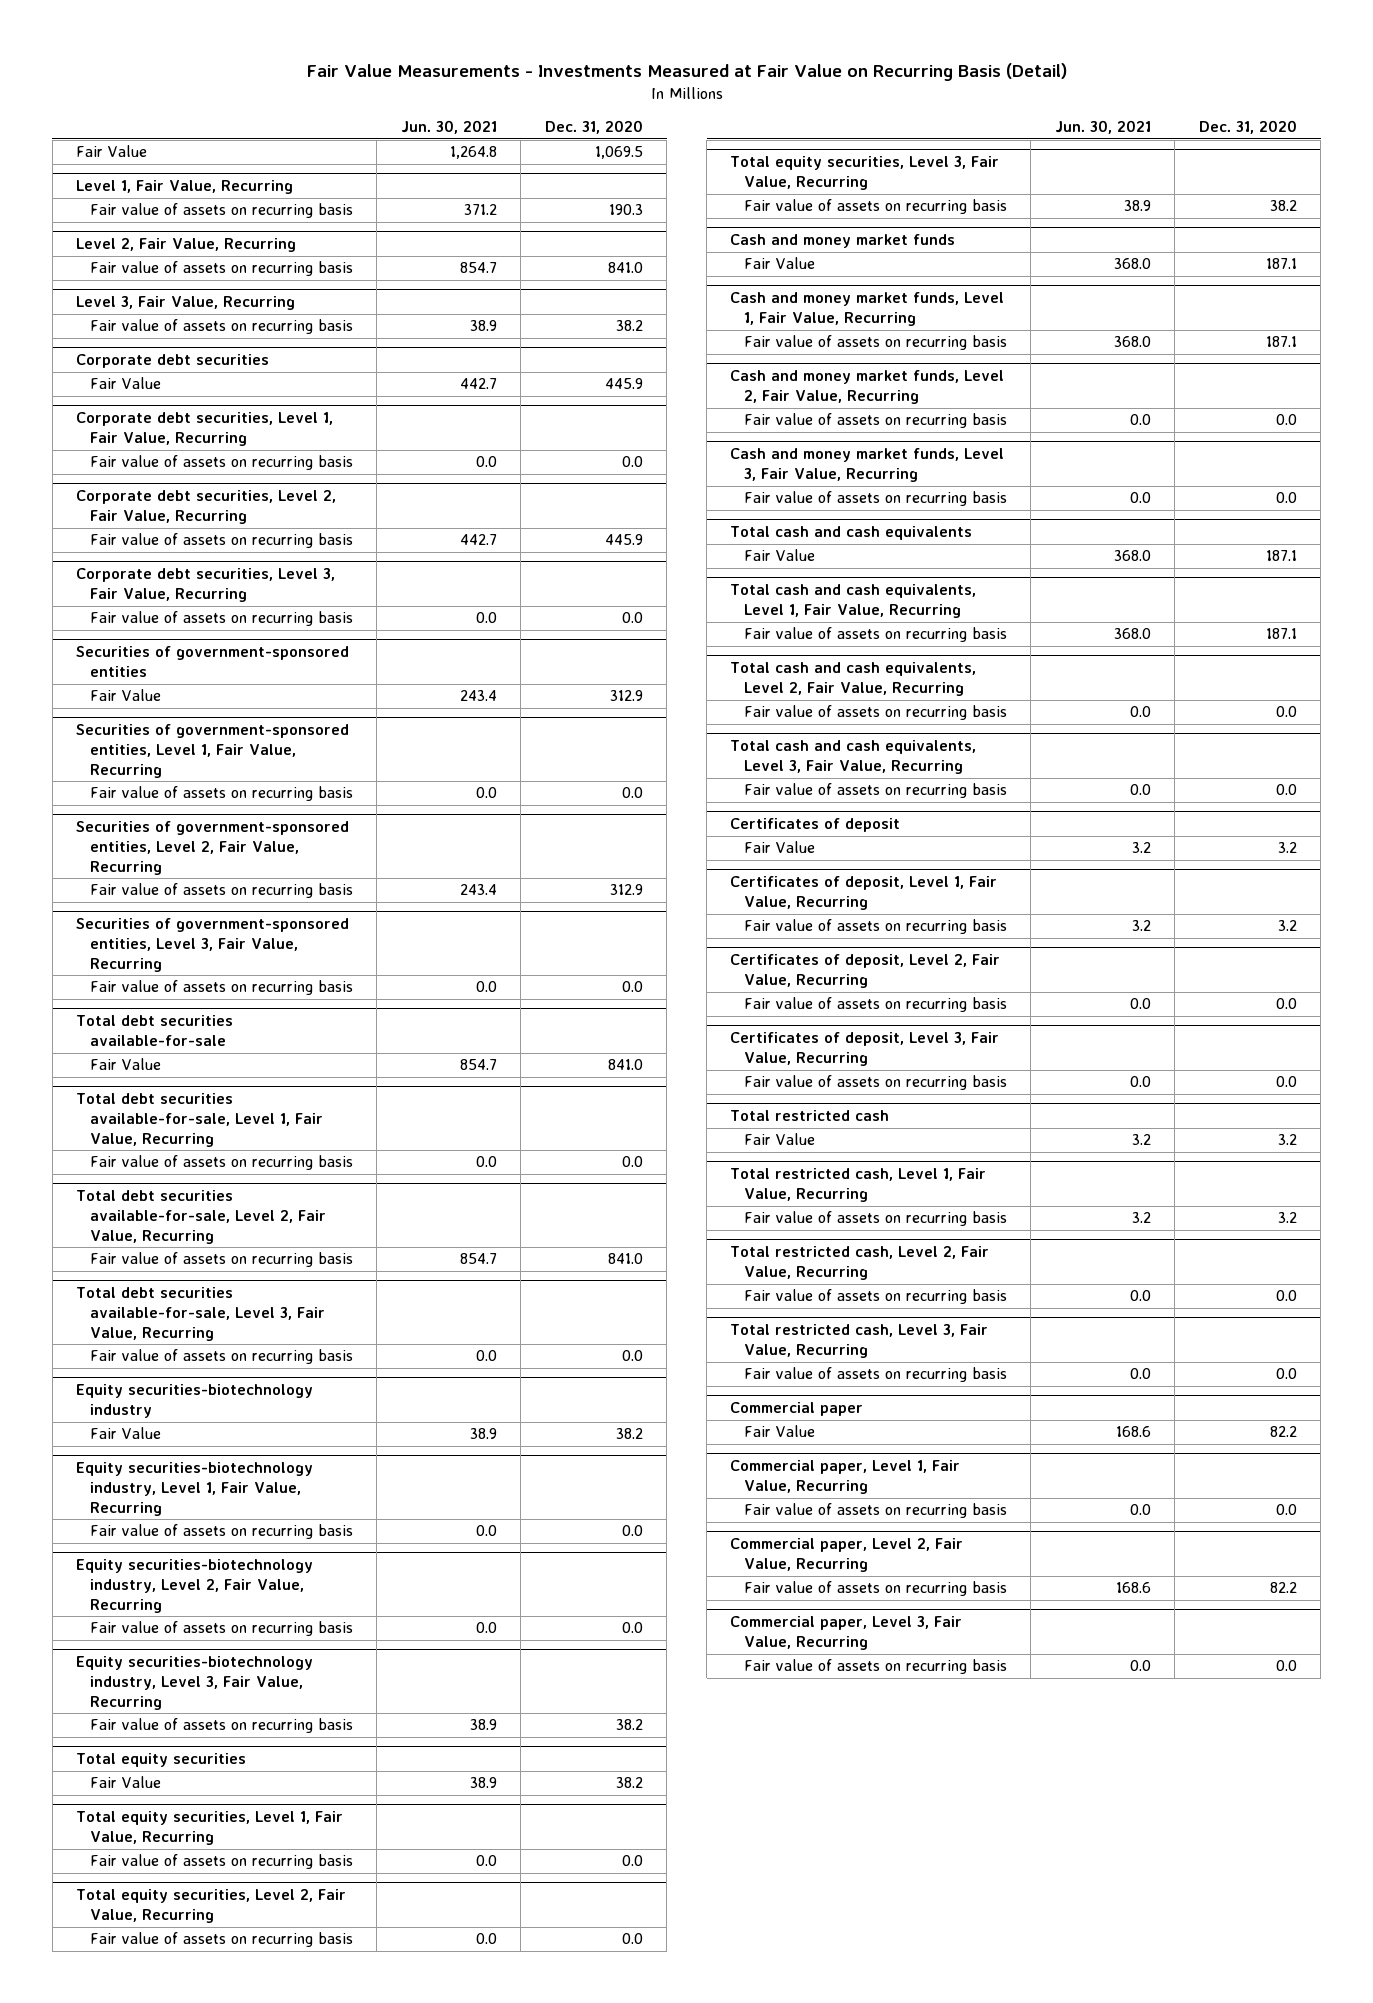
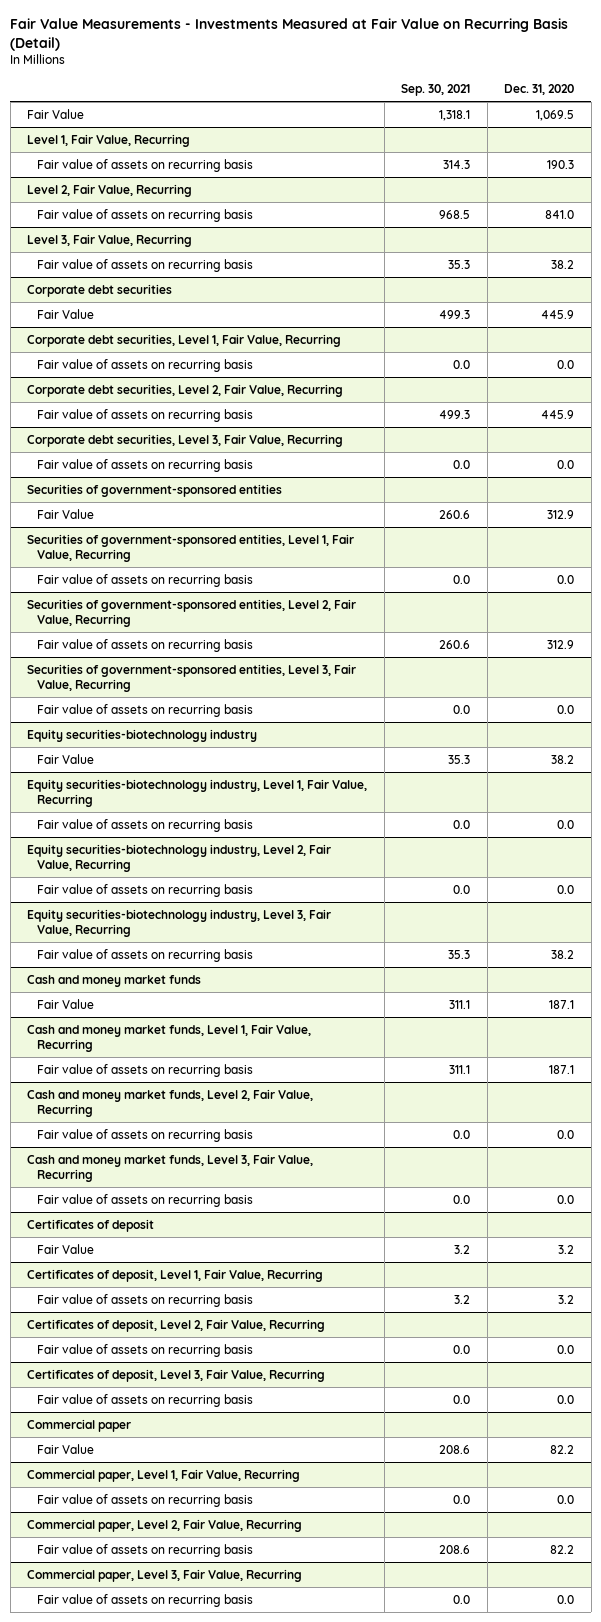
- | Jun. 30, 2021 | Dec. 31, 2020
+ | Sep. 30, 2021 | Dec. 31, 2020
- Total debt securities available-for-sale
- Fair Value | 854.7 | 841.0
- Total debt securities available-for-sale, Level 1, Fair Value, Recurring
- Fair value of assets on recurring basis | 0.0 | 0.0
- Total debt securities available-for-sale, Level 2, Fair Value, Recurring
- Fair value of assets on recurring basis | 854.7 | 841.0
- Total debt securities available-for-sale, Level 3, Fair Value, Recurring
- Fair value of assets on recurring basis | 0.0 | 0.0
- Total equity securities
- Fair Value | 38.9 | 38.2
- Total equity securities, Level 1, Fair Value, Recurring
- Fair value of assets on recurring basis | 0.0 | 0.0
- Total equity securities, Level 2, Fair Value, Recurring
- Fair value of assets on recurring basis | 0.0 | 0.0
- Total equity securities, Level 3, Fair Value, Recurring
- Fair value of assets on recurring basis | 38.9 | 38.2
- Total cash and cash equivalents
- Fair Value | 368.0 | 187.1
- Total cash and cash equivalents, Level 1, Fair Value, Recurring
- Fair value of assets on recurring basis | 368.0 | 187.1
- Total cash and cash equivalents, Level 2, Fair Value, Recurring
- Fair value of assets on recurring basis | 0.0 | 0.0
- Total cash and cash equivalents, Level 3, Fair Value, Recurring
- Fair value of assets on recurring basis | 0.0 | 0.0
- Total restricted cash
- Fair Value | 3.2 | 3.2
- Total restricted cash, Level 1, Fair Value, Recurring
- Fair value of assets on recurring basis | 3.2 | 3.2
- Total restricted cash, Level 2, Fair Value, Recurring
- Fair value of assets on recurring basis | 0.0 | 0.0
- Total restricted cash, Level 3, Fair Value, Recurring
- Fair value of assets on recurring basis | 0.0 | 0.0

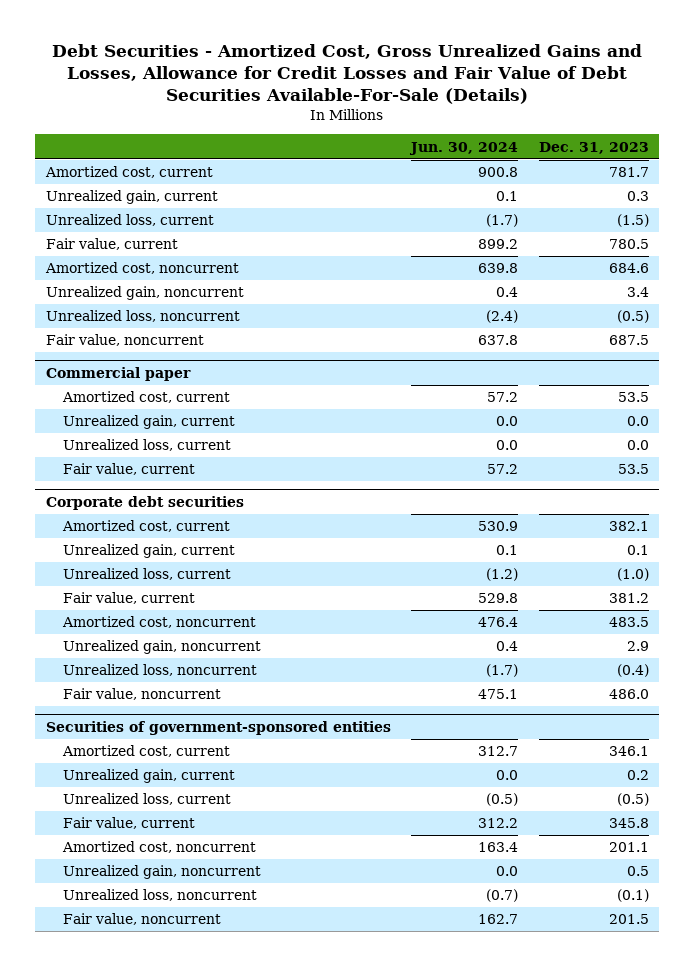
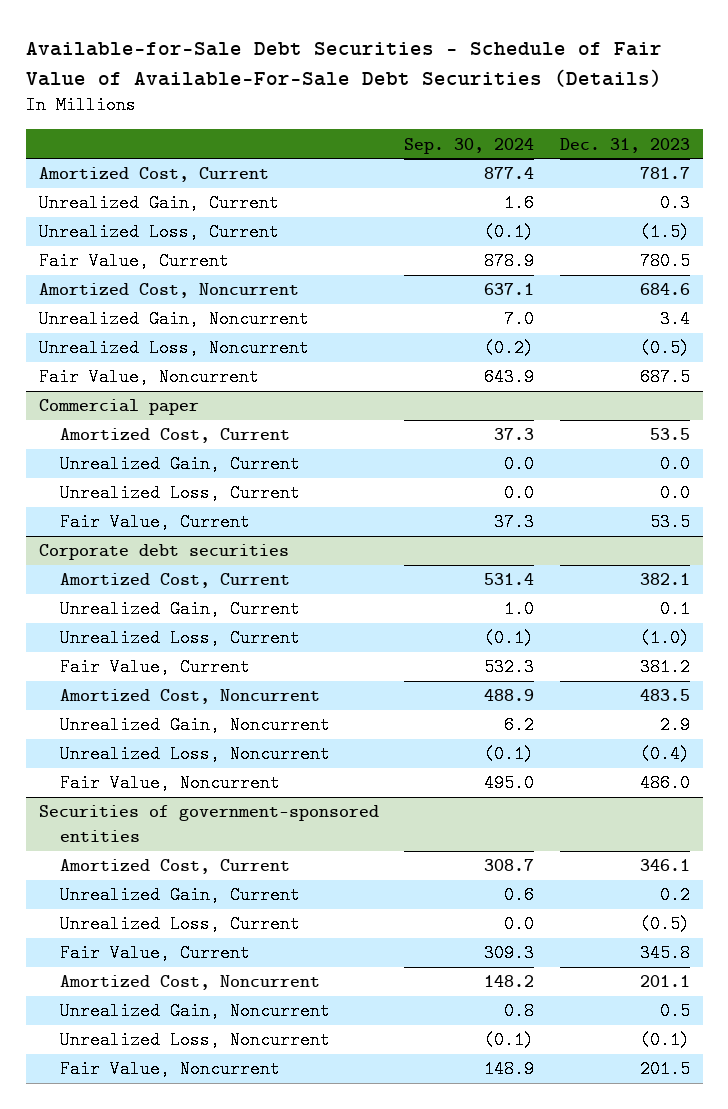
- Debt Securities - Amortized Cost, Gross Unrealized Gains and Losses, Allowance for Credit Losses and Fair Value of Debt Securities Available-For-Sale (Details)
+ Available-for-Sale Debt Securities - Schedule of Fair Value of Available-For-Sale Debt Securities (Details)
- | Jun. 30, 2024 | Dec. 31, 2023
+ | Sep. 30, 2024 | Dec. 31, 2023
- Amortized cost, current | 900.8 | 781.7
- Unrealized gain, current | 0.1 | 0.3
- Unrealized loss, current | (1.7) | (1.5)
- Fair value, current | 899.2 | 780.5
- Amortized cost, noncurrent | 639.8 | 684.6
- Unrealized gain, noncurrent | 0.4 | 3.4
- Unrealized loss, noncurrent | (2.4) | (0.5)
- Fair value, noncurrent | 637.8 | 687.5
+ Amortized Cost, Current | 877.4 | 781.7
+ Unrealized Gain, Current | 1.6 | 0.3
+ Unrealized Loss, Current | (0.1) | (1.5)
+ Fair Value, Current | 878.9 | 780.5
+ Amortized Cost, Noncurrent | 637.1 | 684.6
+ Unrealized Gain, Noncurrent | 7.0 | 3.4
+ Unrealized Loss, Noncurrent | (0.2) | (0.5)
+ Fair Value, Noncurrent | 643.9 | 687.5
@ Commercial paper
- Amortized cost, current | 57.2 | 53.5
- Unrealized gain, current | 0.0 | 0.0
- Unrealized loss, current | 0.0 | 0.0
- Fair value, current | 57.2 | 53.5
+ Amortized Cost, Current | 37.3 | 53.5
+ Unrealized Gain, Current | 0.0 | 0.0
+ Unrealized Loss, Current | 0.0 | 0.0
+ Fair Value, Current | 37.3 | 53.5
@ Corporate debt securities
- Amortized cost, current | 530.9 | 382.1
- Unrealized gain, current | 0.1 | 0.1
- Unrealized loss, current | (1.2) | (1.0)
- Fair value, current | 529.8 | 381.2
- Amortized cost, noncurrent | 476.4 | 483.5
- Unrealized gain, noncurrent | 0.4 | 2.9
- Unrealized loss, noncurrent | (1.7) | (0.4)
- Fair value, noncurrent | 475.1 | 486.0
+ Amortized Cost, Current | 531.4 | 382.1
+ Unrealized Gain, Current | 1.0 | 0.1
+ Unrealized Loss, Current | (0.1) | (1.0)
+ Fair Value, Current | 532.3 | 381.2
+ Amortized Cost, Noncurrent | 488.9 | 483.5
+ Unrealized Gain, Noncurrent | 6.2 | 2.9
+ Unrealized Loss, Noncurrent | (0.1) | (0.4)
+ Fair Value, Noncurrent | 495.0 | 486.0
@ Securities of government-sponsored entities
- Amortized cost, current | 312.7 | 346.1
- Unrealized gain, current | 0.0 | 0.2
- Unrealized loss, current | (0.5) | (0.5)
- Fair value, current | 312.2 | 345.8
- Amortized cost, noncurrent | 163.4 | 201.1
- Unrealized gain, noncurrent | 0.0 | 0.5
- Unrealized loss, noncurrent | (0.7) | (0.1)
- Fair value, noncurrent | 162.7 | 201.5
+ Amortized Cost, Current | 308.7 | 346.1
+ Unrealized Gain, Current | 0.6 | 0.2
+ Unrealized Loss, Current | 0.0 | (0.5)
+ Fair Value, Current | 309.3 | 345.8
+ Amortized Cost, Noncurrent | 148.2 | 201.1
+ Unrealized Gain, Noncurrent | 0.8 | 0.5
+ Unrealized Loss, Noncurrent | (0.1) | (0.1)
+ Fair Value, Noncurrent | 148.9 | 201.5

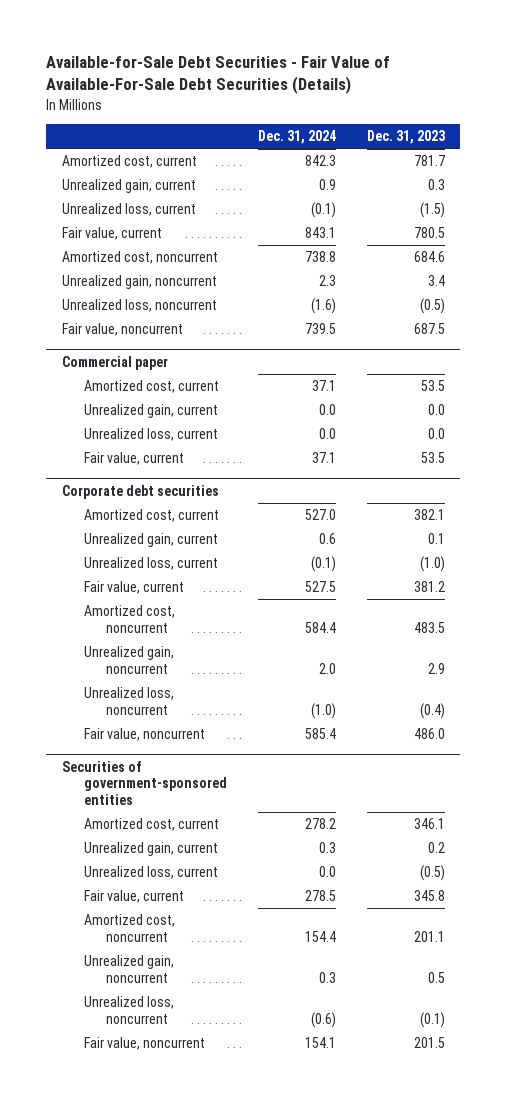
- Available-for-Sale Debt Securities - Schedule of Fair Value of Available-For-Sale Debt Securities (Details)
+ Available-for-Sale Debt Securities - Fair Value of Available-For-Sale Debt Securities (Details)
- | Sep. 30, 2024 | Dec. 31, 2023
+ | Dec. 31, 2024 | Dec. 31, 2023
- Amortized Cost, Current | 877.4 | 781.7
- Unrealized Gain, Current | 1.6 | 0.3
- Unrealized Loss, Current | (0.1) | (1.5)
- Fair Value, Current | 878.9 | 780.5
- Amortized Cost, Noncurrent | 637.1 | 684.6
- Unrealized Gain, Noncurrent | 7.0 | 3.4
- Unrealized Loss, Noncurrent | (0.2) | (0.5)
- Fair Value, Noncurrent | 643.9 | 687.5
+ Amortized cost, current | 842.3 | 781.7
+ Unrealized gain, current | 0.9 | 0.3
+ Unrealized loss, current | (0.1) | (1.5)
+ Fair value, current | 843.1 | 780.5
+ Amortized cost, noncurrent | 738.8 | 684.6
+ Unrealized gain, noncurrent | 2.3 | 3.4
+ Unrealized loss, noncurrent | (1.6) | (0.5)
+ Fair value, noncurrent | 739.5 | 687.5
@ Commercial paper
- Amortized Cost, Current | 37.3 | 53.5
- Unrealized Gain, Current | 0.0 | 0.0
- Unrealized Loss, Current | 0.0 | 0.0
- Fair Value, Current | 37.3 | 53.5
+ Amortized cost, current | 37.1 | 53.5
+ Unrealized gain, current | 0.0 | 0.0
+ Unrealized loss, current | 0.0 | 0.0
+ Fair value, current | 37.1 | 53.5
@ Corporate debt securities
- Amortized Cost, Current | 531.4 | 382.1
- Unrealized Gain, Current | 1.0 | 0.1
- Unrealized Loss, Current | (0.1) | (1.0)
- Fair Value, Current | 532.3 | 381.2
- Amortized Cost, Noncurrent | 488.9 | 483.5
- Unrealized Gain, Noncurrent | 6.2 | 2.9
- Unrealized Loss, Noncurrent | (0.1) | (0.4)
- Fair Value, Noncurrent | 495.0 | 486.0
+ Amortized cost, current | 527.0 | 382.1
+ Unrealized gain, current | 0.6 | 0.1
+ Unrealized loss, current | (0.1) | (1.0)
+ Fair value, current | 527.5 | 381.2
+ Amortized cost, noncurrent | 584.4 | 483.5
+ Unrealized gain, noncurrent | 2.0 | 2.9
+ Unrealized loss, noncurrent | (1.0) | (0.4)
+ Fair value, noncurrent | 585.4 | 486.0
@ Securities of government-sponsored entities
- Amortized Cost, Current | 308.7 | 346.1
- Unrealized Gain, Current | 0.6 | 0.2
- Unrealized Loss, Current | 0.0 | (0.5)
- Fair Value, Current | 309.3 | 345.8
- Amortized Cost, Noncurrent | 148.2 | 201.1
- Unrealized Gain, Noncurrent | 0.8 | 0.5
- Unrealized Loss, Noncurrent | (0.1) | (0.1)
- Fair Value, Noncurrent | 148.9 | 201.5
+ Amortized cost, current | 278.2 | 346.1
+ Unrealized gain, current | 0.3 | 0.2
+ Unrealized loss, current | 0.0 | (0.5)
+ Fair value, current | 278.5 | 345.8
+ Amortized cost, noncurrent | 154.4 | 201.1
+ Unrealized gain, noncurrent | 0.3 | 0.5
+ Unrealized loss, noncurrent | (0.6) | (0.1)
+ Fair value, noncurrent | 154.1 | 201.5

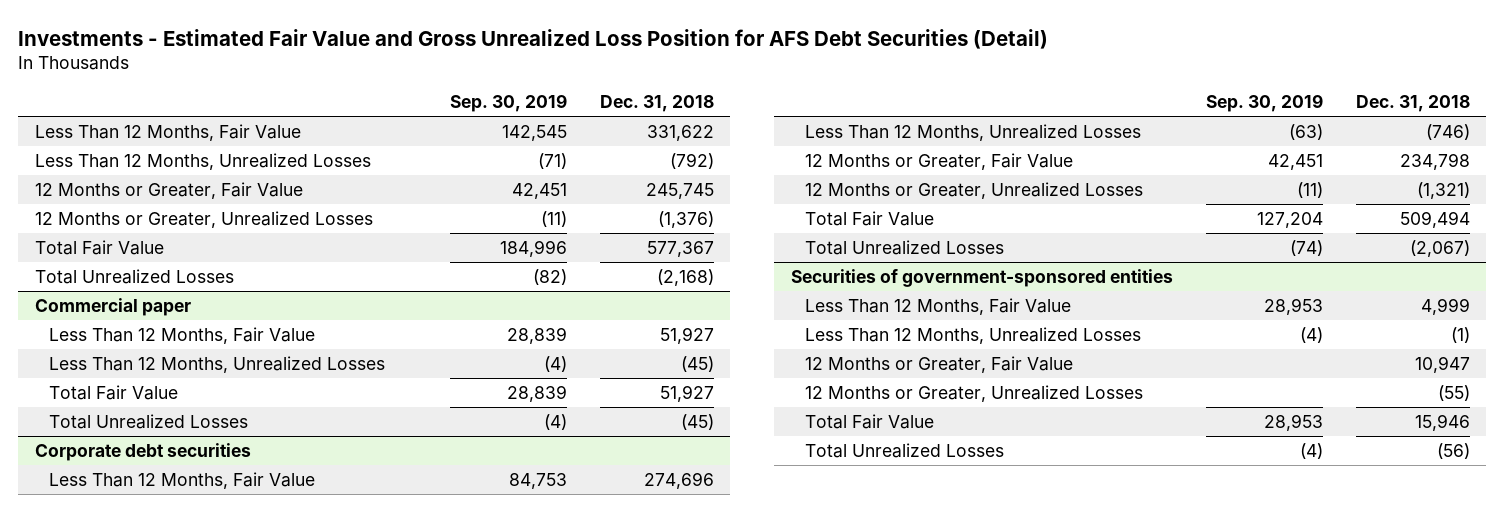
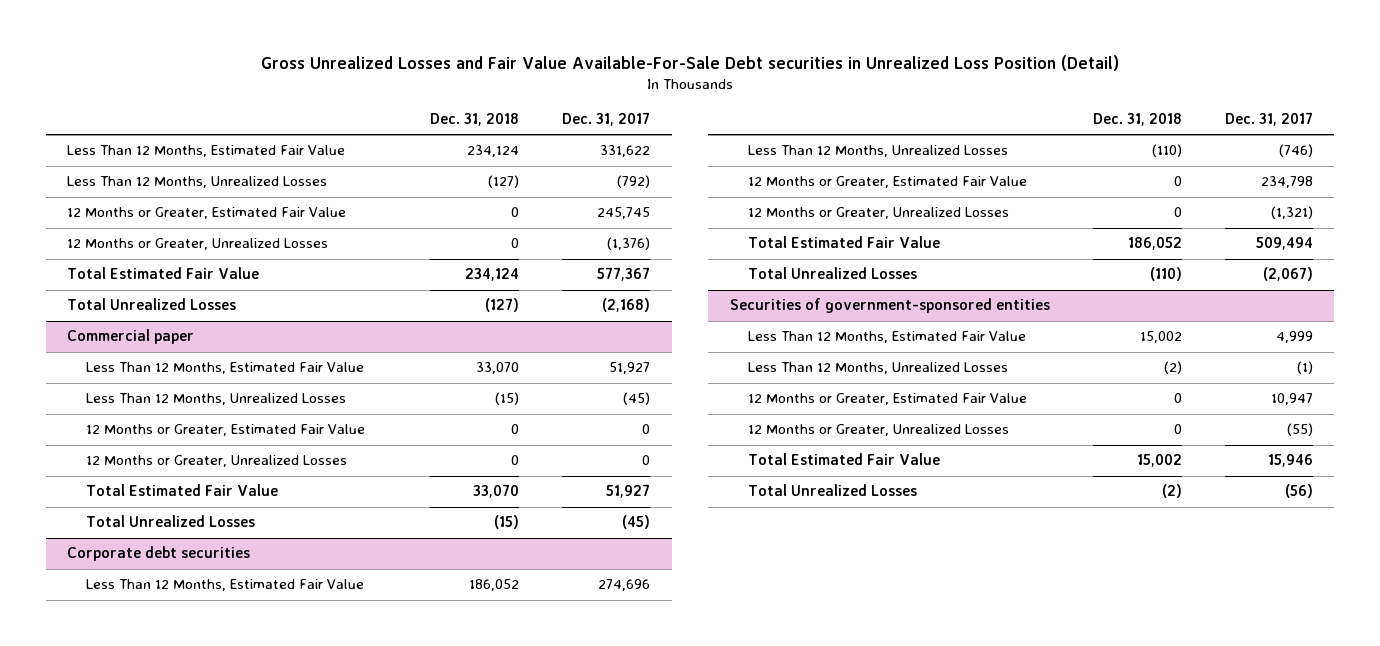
- Investments - Estimated Fair Value and Gross Unrealized Loss Position for AFS Debt Securities (Detail)
+ Gross Unrealized Losses and Fair Value Available-For-Sale Debt securities in Unrealized Loss Position (Detail)
- | Sep. 30, 2019 | Dec. 31, 2018
+ | Dec. 31, 2018 | Dec. 31, 2017
- Less Than 12 Months, Fair Value | 142,545 | 331,622
- Less Than 12 Months, Unrealized Losses | (71) | (792)
- 12 Months or Greater, Fair Value | 42,451 | 245,745
- 12 Months or Greater, Unrealized Losses | (11) | (1,376)
- Total Fair Value | 184,996 | 577,367
- Total Unrealized Losses | (82) | (2,168)
+ Less Than 12 Months, Estimated Fair Value | 234,124 | 331,622
+ Less Than 12 Months, Unrealized Losses | (127) | (792)
+ 12 Months or Greater, Estimated Fair Value | 0 | 245,745
+ 12 Months or Greater, Unrealized Losses | 0 | (1,376)
+ Total Estimated Fair Value | 234,124 | 577,367
+ Total Unrealized Losses | (127) | (2,168)
@ Commercial paper
- Less Than 12 Months, Fair Value | 28,839 | 51,927
- Less Than 12 Months, Unrealized Losses | (4) | (45)
- Total Fair Value | 28,839 | 51,927
- Total Unrealized Losses | (4) | (45)
+ Less Than 12 Months, Estimated Fair Value | 33,070 | 51,927
+ Less Than 12 Months, Unrealized Losses | (15) | (45)
+ 12 Months or Greater, Estimated Fair Value | 0 | 0
+ 12 Months or Greater, Unrealized Losses | 0 | 0
+ Total Estimated Fair Value | 33,070 | 51,927
+ Total Unrealized Losses | (15) | (45)
@ Corporate debt securities
- Less Than 12 Months, Fair Value | 84,753 | 274,696
- Less Than 12 Months, Unrealized Losses | (63) | (746)
- 12 Months or Greater, Fair Value | 42,451 | 234,798
- 12 Months or Greater, Unrealized Losses | (11) | (1,321)
- Total Fair Value | 127,204 | 509,494
- Total Unrealized Losses | (74) | (2,067)
+ Less Than 12 Months, Estimated Fair Value | 186,052 | 274,696
+ Less Than 12 Months, Unrealized Losses | (110) | (746)
+ 12 Months or Greater, Estimated Fair Value | 0 | 234,798
+ 12 Months or Greater, Unrealized Losses | 0 | (1,321)
+ Total Estimated Fair Value | 186,052 | 509,494
+ Total Unrealized Losses | (110) | (2,067)
@ Securities of government-sponsored entities
- Less Than 12 Months, Fair Value | 28,953 | 4,999
- Less Than 12 Months, Unrealized Losses | (4) | (1)
- 12 Months or Greater, Fair Value | | 10,947
- 12 Months or Greater, Unrealized Losses | | (55)
- Total Fair Value | 28,953 | 15,946
- Total Unrealized Losses | (4) | (56)
+ Less Than 12 Months, Estimated Fair Value | 15,002 | 4,999
+ Less Than 12 Months, Unrealized Losses | (2) | (1)
+ 12 Months or Greater, Estimated Fair Value | 0 | 10,947
+ 12 Months or Greater, Unrealized Losses | 0 | (55)
+ Total Estimated Fair Value | 15,002 | 15,946
+ Total Unrealized Losses | (2) | (56)

